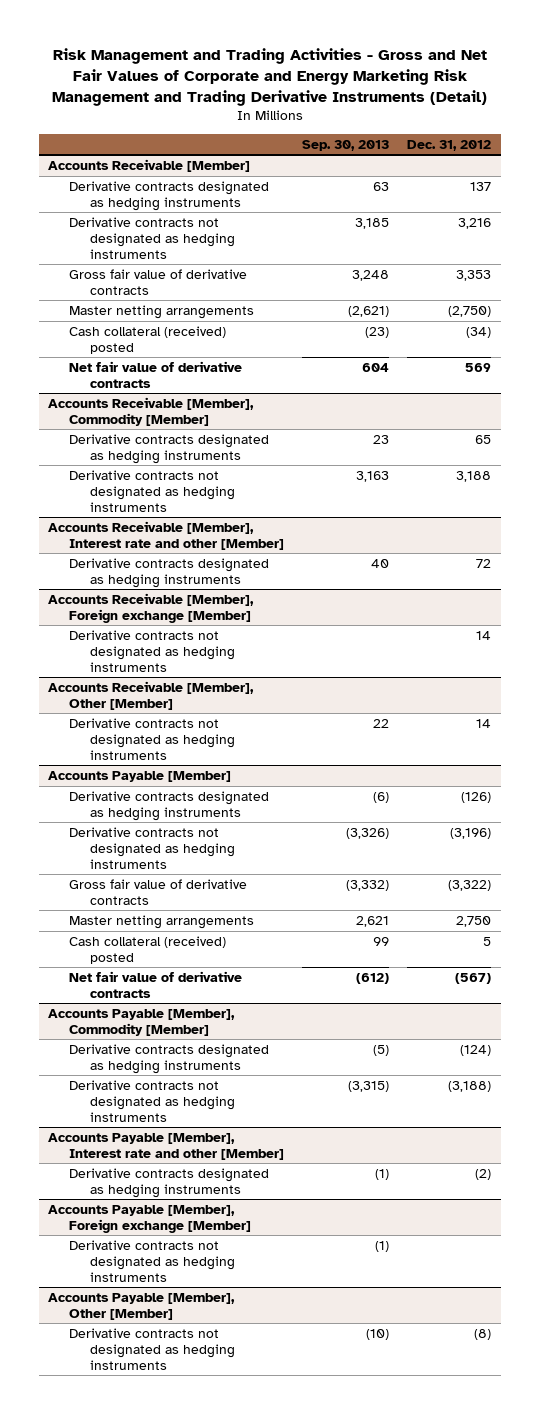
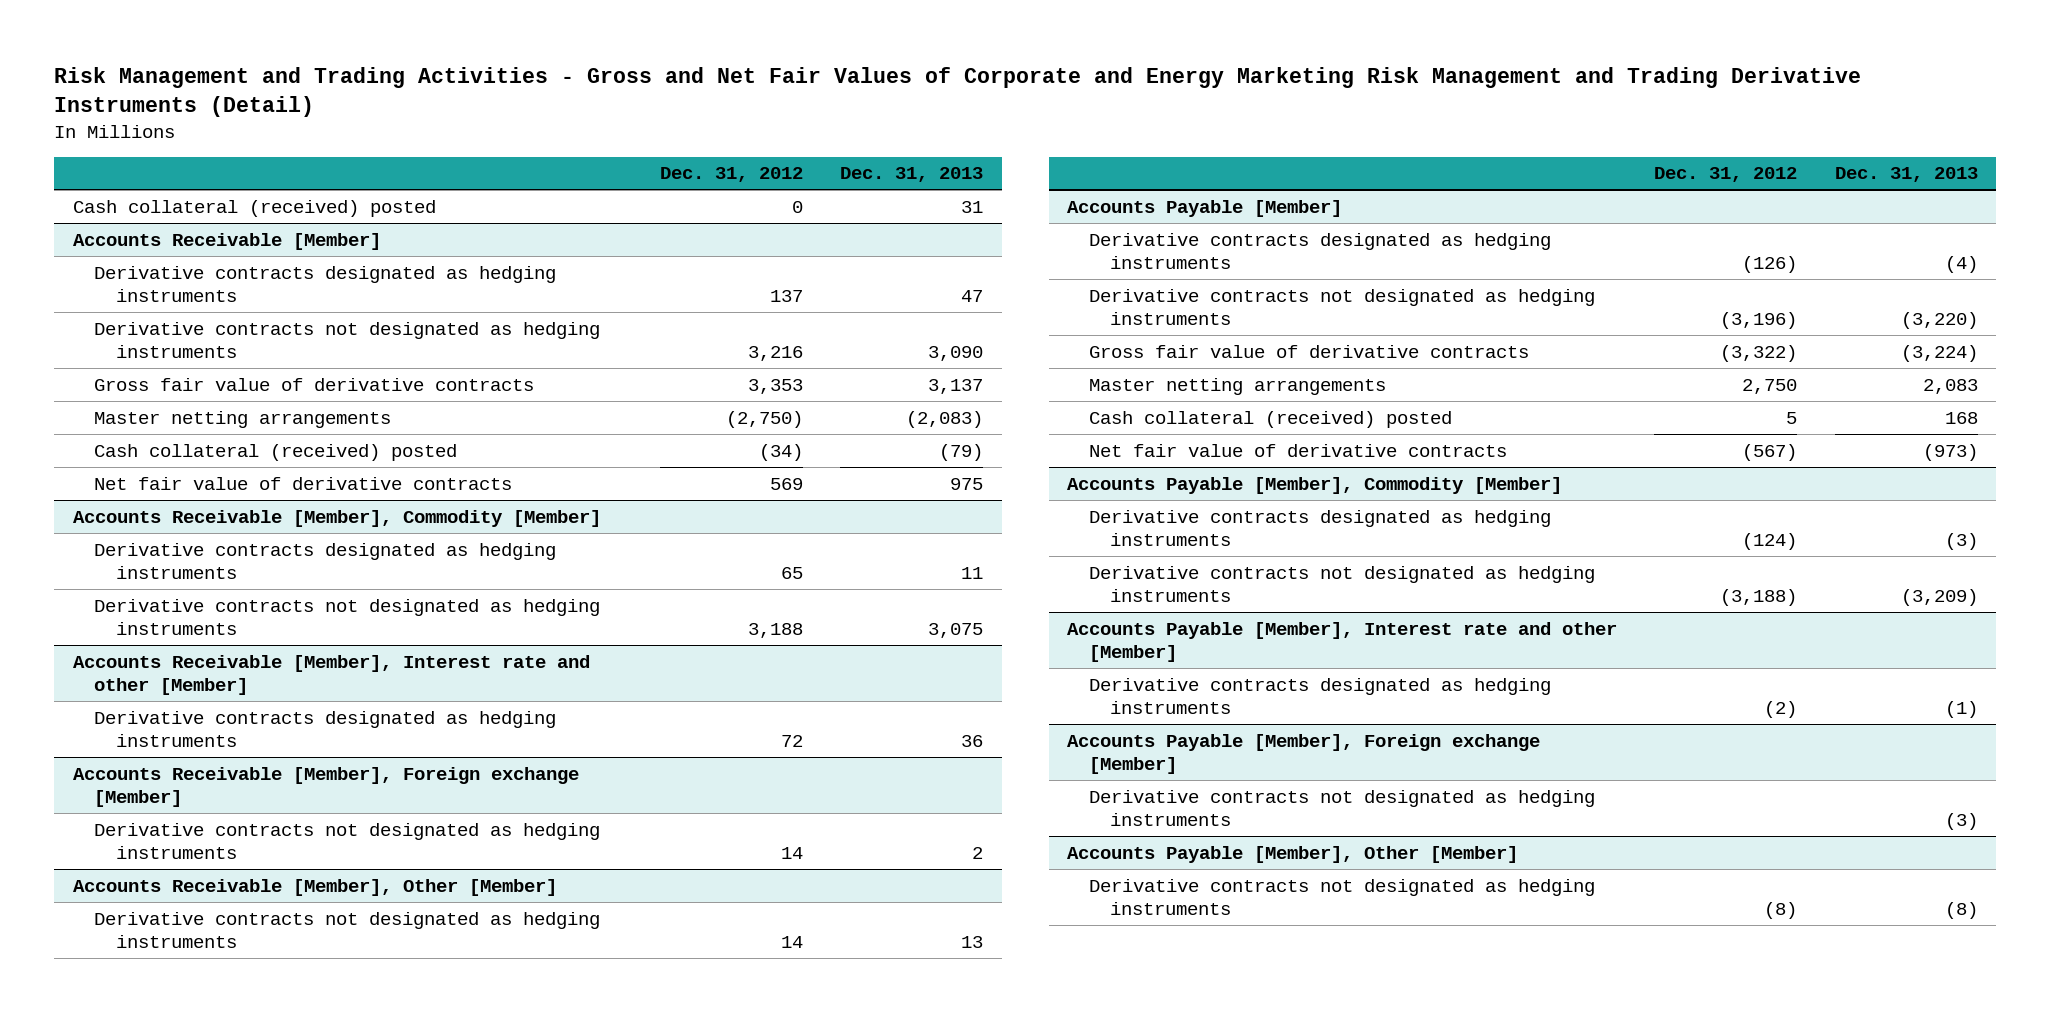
- | Sep. 30, 2013 | Dec. 31, 2012
+ | Dec. 31, 2012 | Dec. 31, 2013
+ Cash collateral (received) posted | 0 | 31

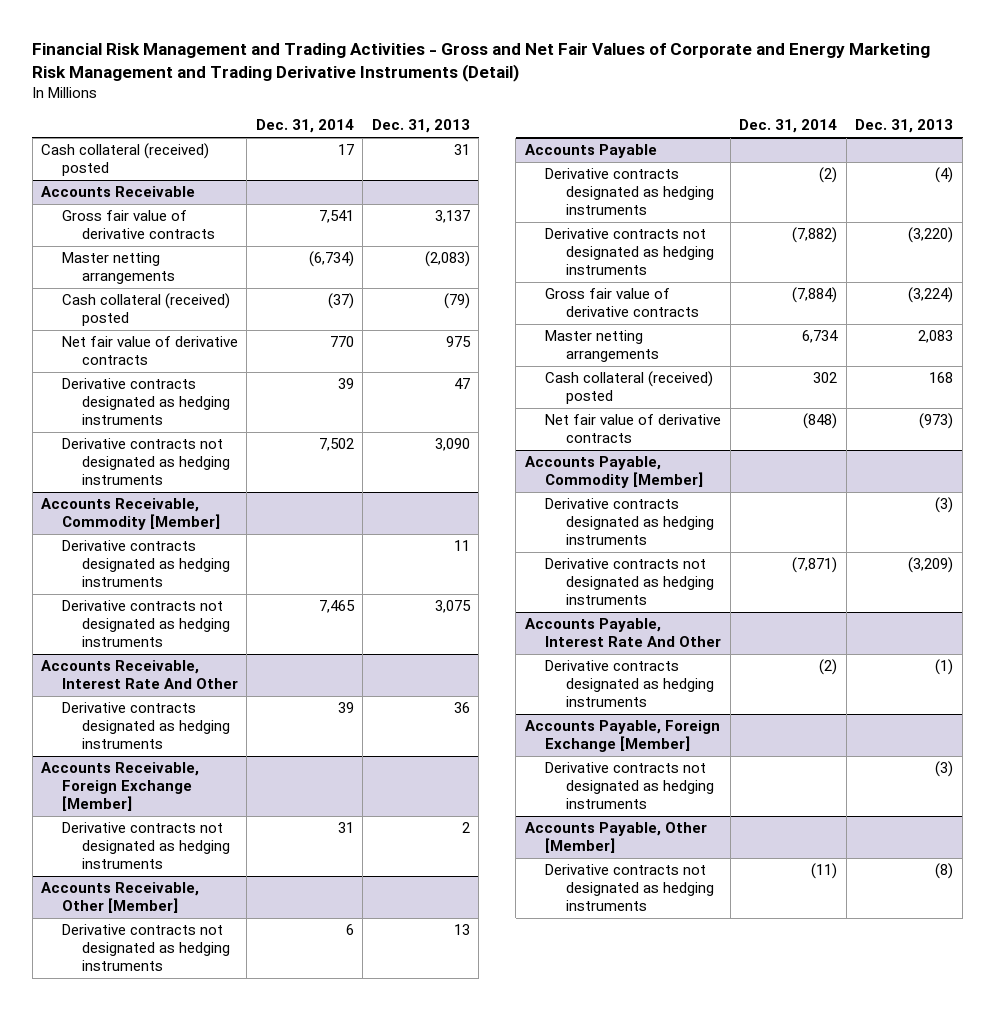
- Risk Management and Trading Activities - Gross and Net Fair Values of Corporate and Energy Marketing Risk Management and Trading Derivative Instruments (Detail)
+ Financial Risk Management and Trading Activities - Gross and Net Fair Values of Corporate and Energy Marketing Risk Management and Trading Derivative Instruments (Detail)
- | Dec. 31, 2012 | Dec. 31, 2013
+ | Dec. 31, 2014 | Dec. 31, 2013
- Accounts Receivable [Member]
- Derivative contracts designated as hedging instruments | 137 | 47
- Derivative contracts not designated as hedging instruments | 3,216 | 3,090
+ Accounts Receivable
- Accounts Receivable [Member], Commodity [Member]
+ Derivative contracts designated as hedging instruments | 39 | 47
+ Derivative contracts not designated as hedging instruments | 7,502 | 3,090
+ Accounts Receivable, Commodity [Member]
- Accounts Receivable [Member], Interest rate and other [Member]
+ Accounts Receivable, Interest Rate And Other
- Accounts Receivable [Member], Foreign exchange [Member]
+ Accounts Receivable, Foreign Exchange [Member]
- Accounts Receivable [Member], Other [Member]
+ Accounts Receivable, Other [Member]
- Accounts Payable [Member]
+ Accounts Payable
- Accounts Payable [Member], Commodity [Member]
+ Accounts Payable, Commodity [Member]
- Accounts Payable [Member], Interest rate and other [Member]
+ Accounts Payable, Interest Rate And Other
- Accounts Payable [Member], Foreign exchange [Member]
+ Accounts Payable, Foreign Exchange [Member]
- Accounts Payable [Member], Other [Member]
+ Accounts Payable, Other [Member]

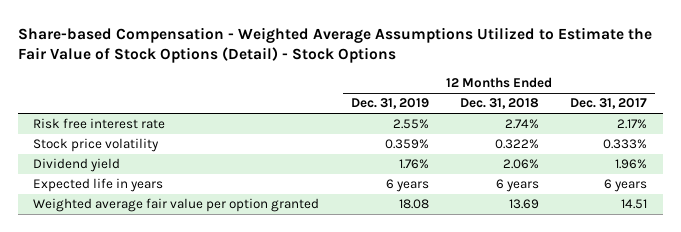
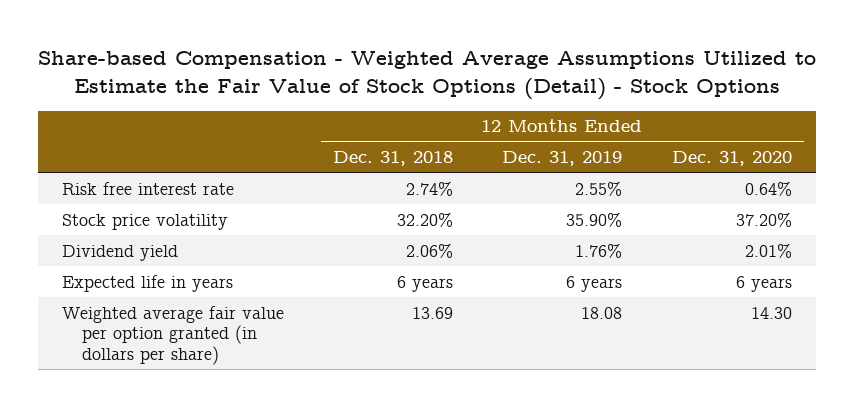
- | 12 Months Ended Dec. 31, 2019 | 12 Months Ended Dec. 31, 2018 | 12 Months Ended Dec. 31, 2017
+ | 12 Months Ended Dec. 31, 2018 | 12 Months Ended Dec. 31, 2019 | 12 Months Ended Dec. 31, 2020
- Stock price volatility | 0.359% | 0.322% | 0.333%
+ Stock price volatility | 32.20% | 35.90% | 37.20%
- Weighted average fair value per option granted | 18.08 | 13.69 | 14.51
+ Weighted average fair value per option granted (in dollars per share) | 13.69 | 18.08 | 14.30

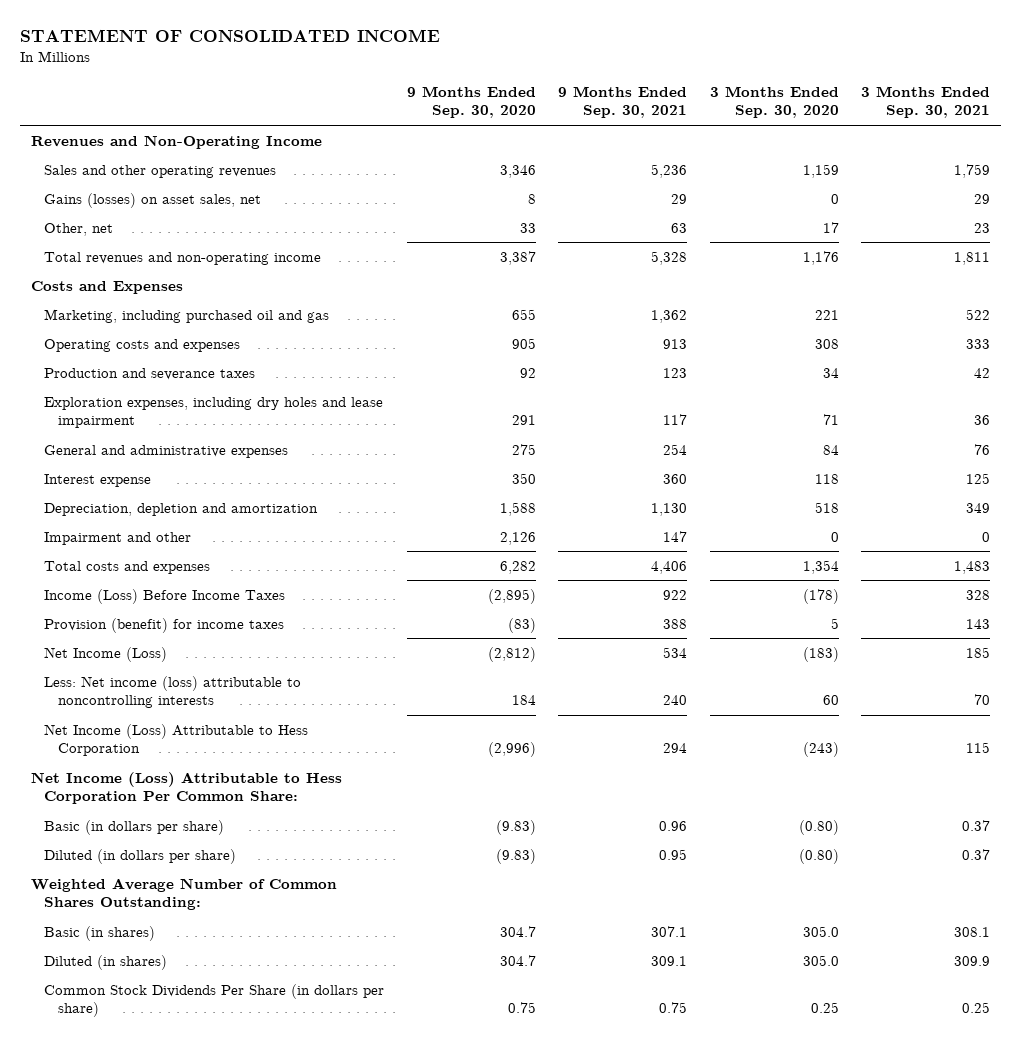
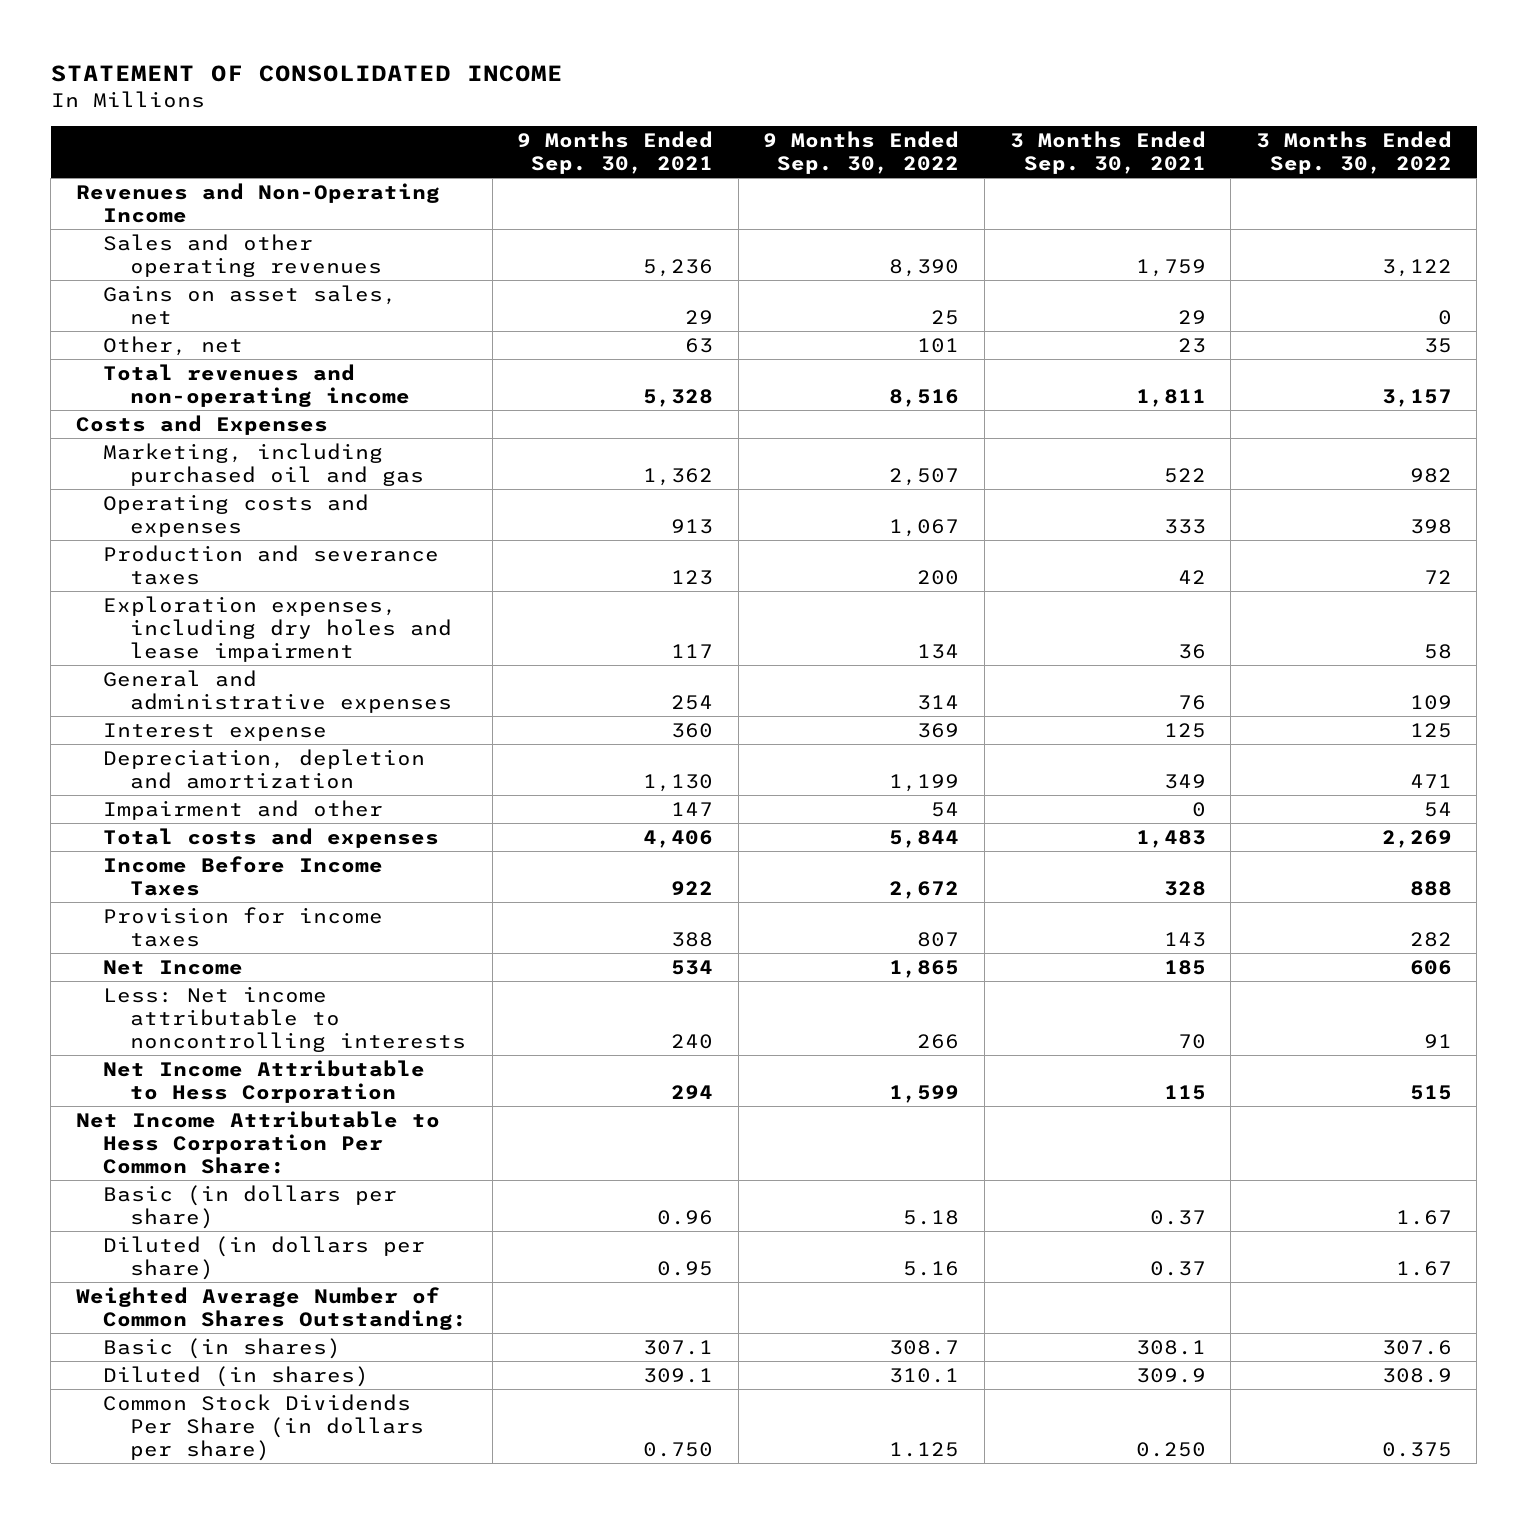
- | 9 Months Ended Sep. 30, 2020 | 9 Months Ended Sep. 30, 2021 | 3 Months Ended Sep. 30, 2020 | 3 Months Ended Sep. 30, 2021
+ | 9 Months Ended Sep. 30, 2021 | 9 Months Ended Sep. 30, 2022 | 3 Months Ended Sep. 30, 2021 | 3 Months Ended Sep. 30, 2022
- Gains (losses) on asset sales, net | 8 | 29 | 0 | 29
+ Gains on asset sales, net | 29 | 25 | 29 | 0
- Income (Loss) Before Income Taxes | (2,895) | 922 | (178) | 328
- Provision (benefit) for income taxes | (83) | 388 | 5 | 143
- Net Income (Loss) | (2,812) | 534 | (183) | 185
- Less: Net income (loss) attributable to noncontrolling interests | 184 | 240 | 60 | 70
- Net Income (Loss) Attributable to Hess Corporation | (2,996) | 294 | (243) | 115
- Net Income (Loss) Attributable to Hess Corporation Per Common Share:
+ Income Before Income Taxes | 922 | 2,672 | 328 | 888
+ Provision for income taxes | 388 | 807 | 143 | 282
+ Net Income | 534 | 1,865 | 185 | 606
+ Less: Net income attributable to noncontrolling interests | 240 | 266 | 70 | 91
+ Net Income Attributable to Hess Corporation | 294 | 1,599 | 115 | 515
+ Net Income Attributable to Hess Corporation Per Common Share:
- Common Stock Dividends Per Share (in dollars per share) | 0.75 | 0.75 | 0.25 | 0.25
+ Common Stock Dividends Per Share (in dollars per share) | 0.750 | 1.125 | 0.250 | 0.375

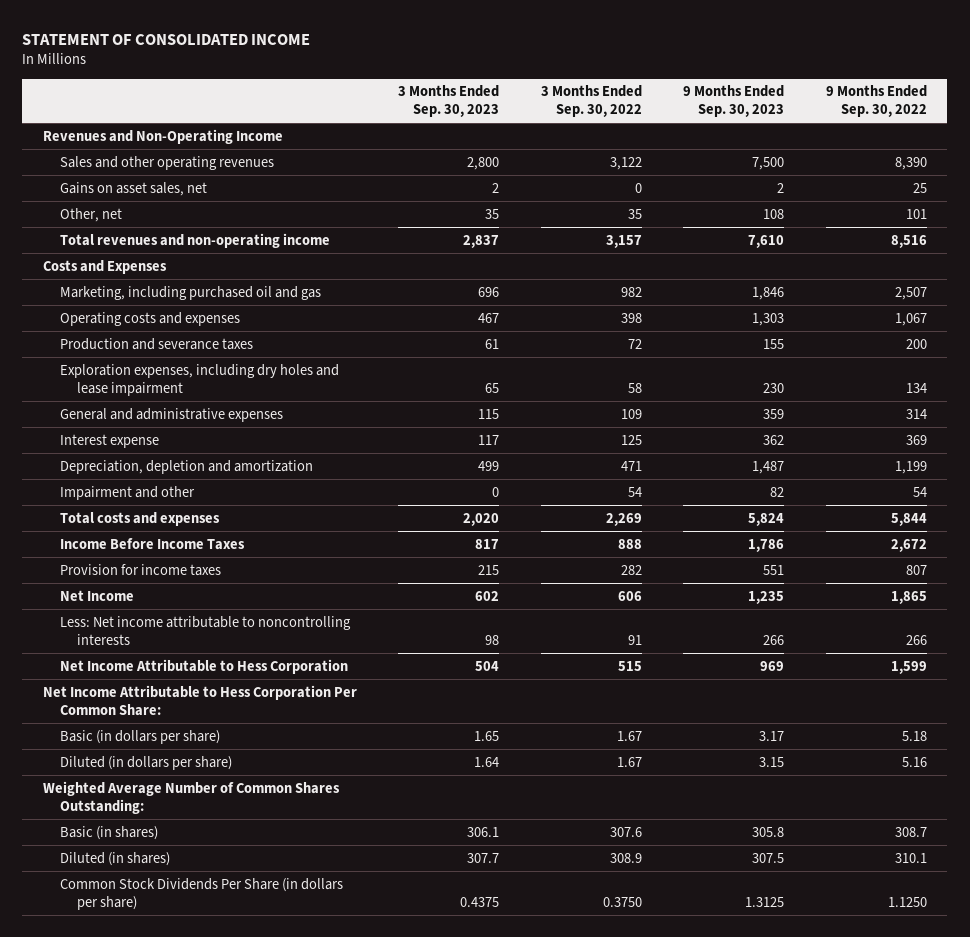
- | 9 Months Ended Sep. 30, 2021 | 9 Months Ended Sep. 30, 2022 | 3 Months Ended Sep. 30, 2021 | 3 Months Ended Sep. 30, 2022
+ | 3 Months Ended Sep. 30, 2023 | 3 Months Ended Sep. 30, 2022 | 9 Months Ended Sep. 30, 2023 | 9 Months Ended Sep. 30, 2022
- Common Stock Dividends Per Share (in dollars per share) | 0.750 | 1.125 | 0.250 | 0.375
+ Common Stock Dividends Per Share (in dollars per share) | 0.4375 | 0.3750 | 1.3125 | 1.1250

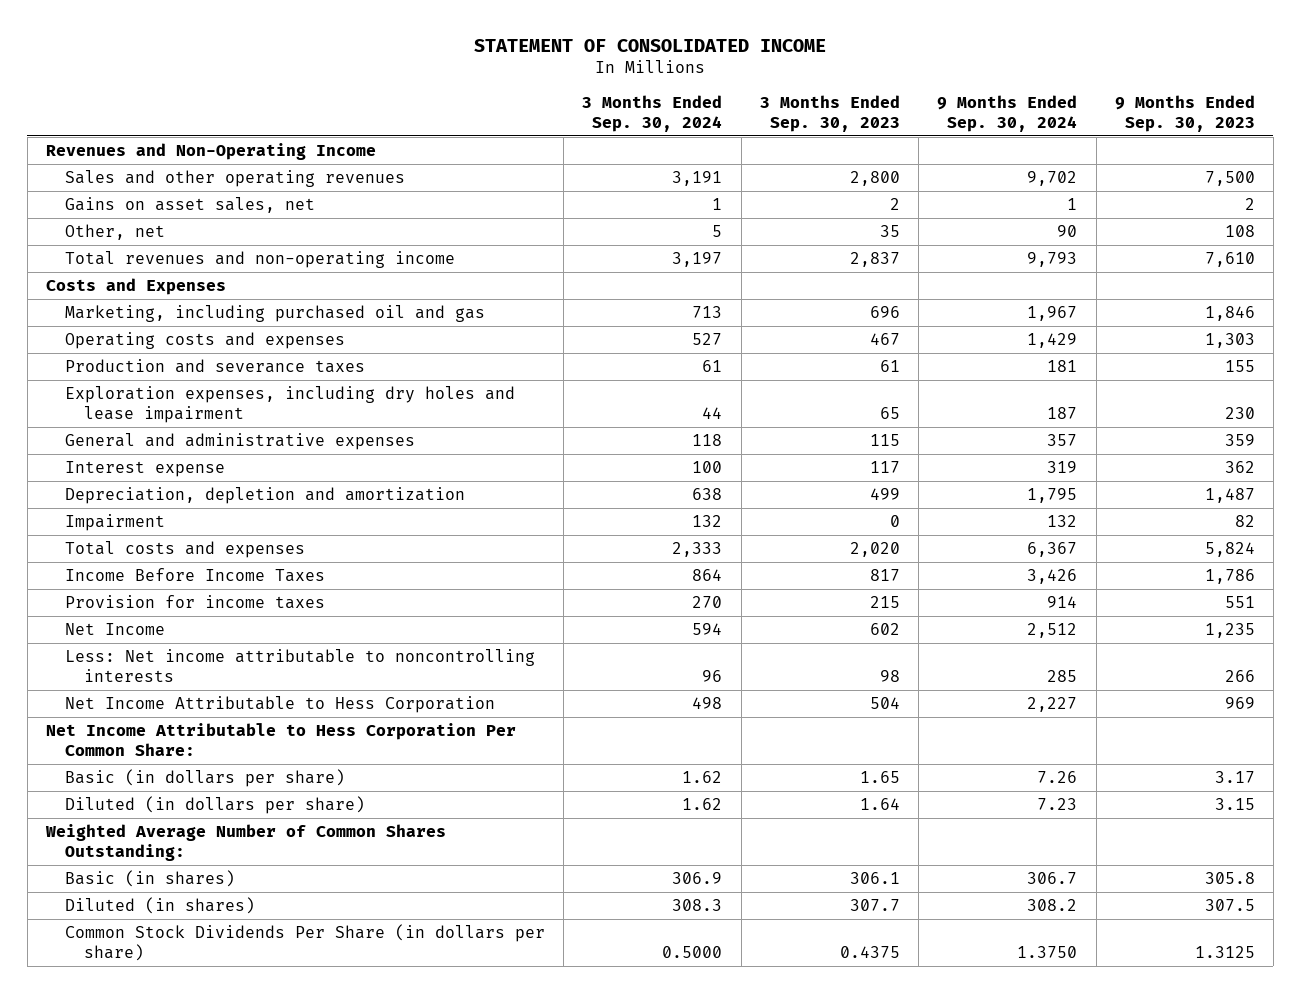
- | 3 Months Ended Sep. 30, 2023 | 3 Months Ended Sep. 30, 2022 | 9 Months Ended Sep. 30, 2023 | 9 Months Ended Sep. 30, 2022
+ | 3 Months Ended Sep. 30, 2024 | 3 Months Ended Sep. 30, 2023 | 9 Months Ended Sep. 30, 2024 | 9 Months Ended Sep. 30, 2023
- Impairment and other | 0 | 54 | 82 | 54
+ Impairment | 132 | 0 | 132 | 82

